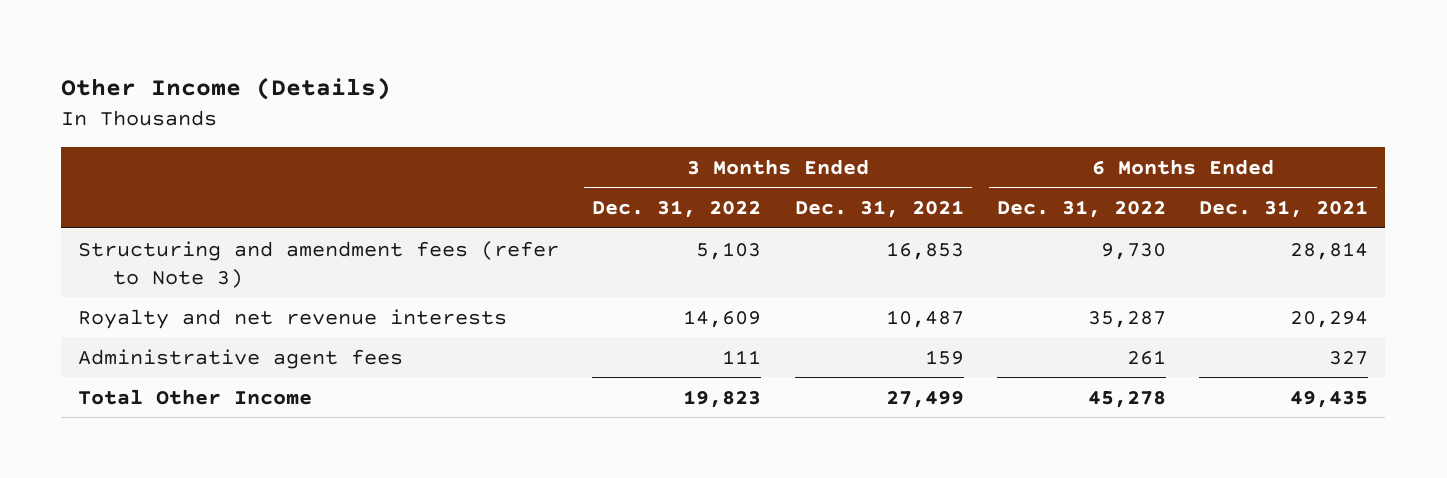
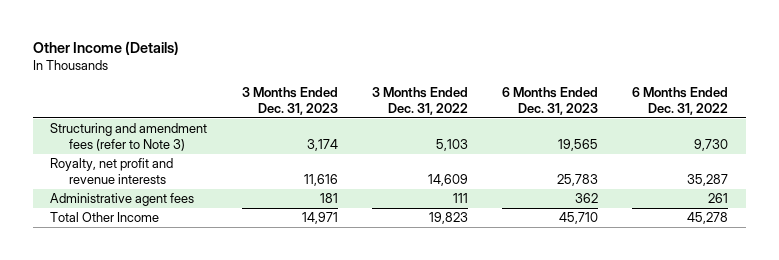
- | 3 Months Ended Dec. 31, 2022 | 3 Months Ended Dec. 31, 2021 | 6 Months Ended Dec. 31, 2022 | 6 Months Ended Dec. 31, 2021
+ | 3 Months Ended Dec. 31, 2023 | 3 Months Ended Dec. 31, 2022 | 6 Months Ended Dec. 31, 2023 | 6 Months Ended Dec. 31, 2022
- Royalty and net revenue interests | 14,609 | 10,487 | 35,287 | 20,294
+ Royalty, net profit and revenue interests | 11,616 | 14,609 | 25,783 | 35,287

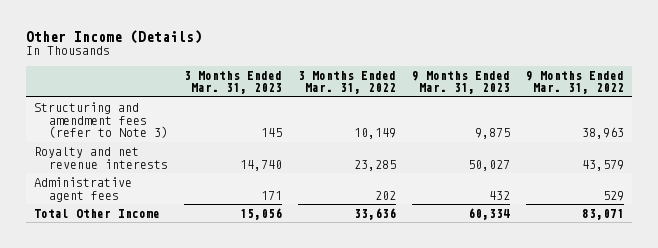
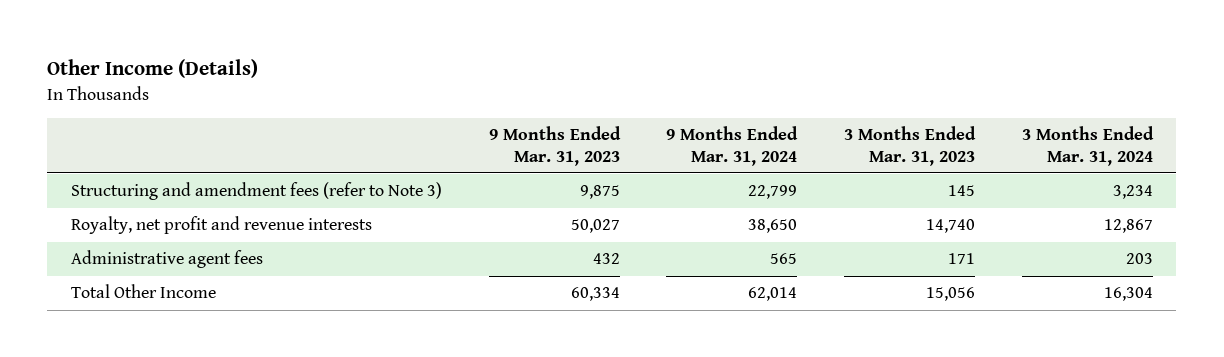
- | 3 Months Ended Mar. 31, 2023 | 3 Months Ended Mar. 31, 2022 | 9 Months Ended Mar. 31, 2023 | 9 Months Ended Mar. 31, 2022
+ | 9 Months Ended Mar. 31, 2023 | 9 Months Ended Mar. 31, 2024 | 3 Months Ended Mar. 31, 2023 | 3 Months Ended Mar. 31, 2024
- Royalty and net revenue interests | 14,740 | 23,285 | 50,027 | 43,579
+ Royalty, net profit and revenue interests | 50,027 | 38,650 | 14,740 | 12,867

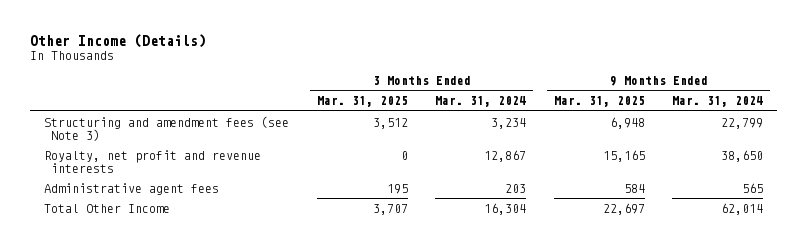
- | 9 Months Ended Mar. 31, 2023 | 9 Months Ended Mar. 31, 2024 | 3 Months Ended Mar. 31, 2023 | 3 Months Ended Mar. 31, 2024
+ | 3 Months Ended Mar. 31, 2025 | 3 Months Ended Mar. 31, 2024 | 9 Months Ended Mar. 31, 2025 | 9 Months Ended Mar. 31, 2024
- Structuring and amendment fees (refer to Note 3) | 9,875 | 22,799 | 145 | 3,234
+ Structuring and amendment fees (see Note 3) | 3,512 | 3,234 | 6,948 | 22,799

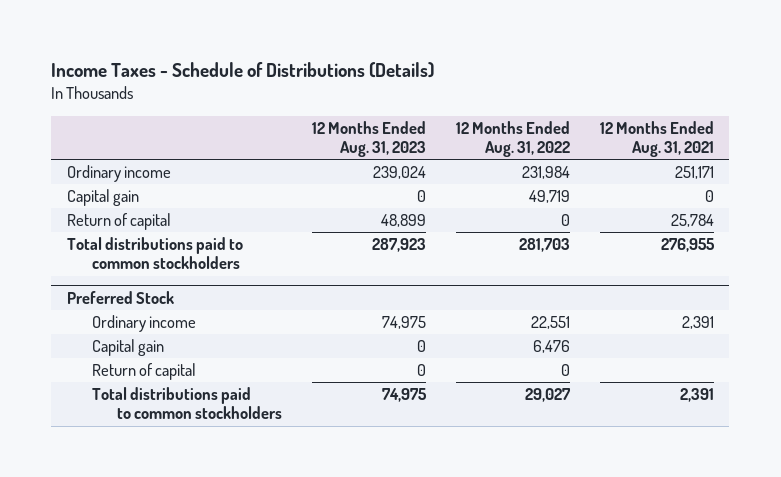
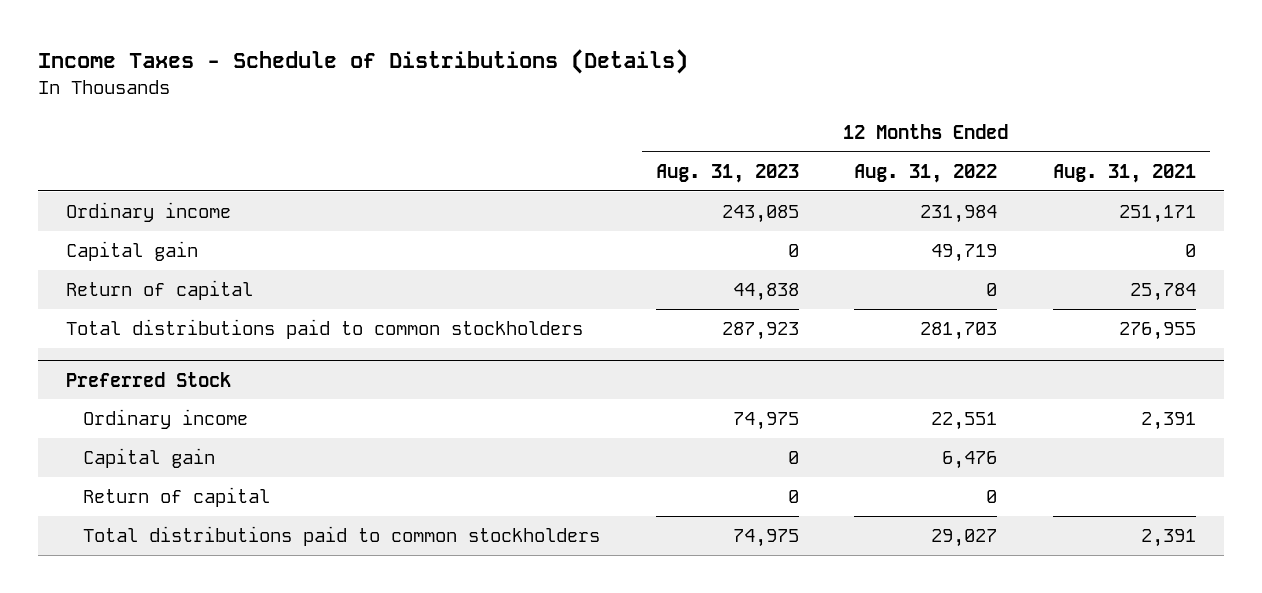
- Ordinary income | 239,024 | 231,984 | 251,171
+ Ordinary income | 243,085 | 231,984 | 251,171
- Return of capital | 48,899 | 0 | 25,784
+ Return of capital | 44,838 | 0 | 25,784

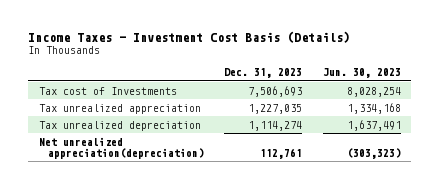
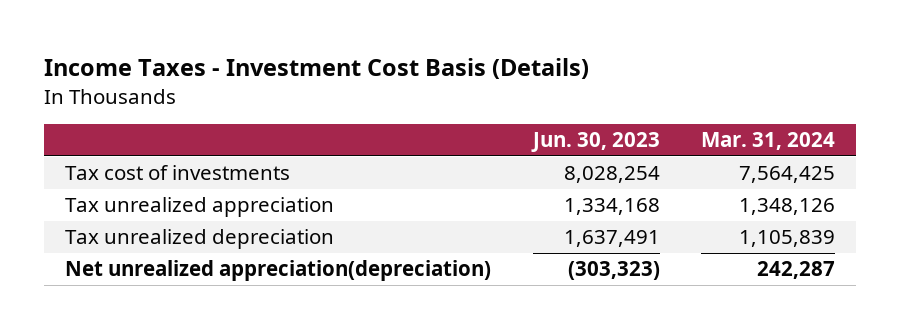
- | Dec. 31, 2023 | Jun. 30, 2023
+ | Jun. 30, 2023 | Mar. 31, 2024
- Tax cost of Investments | 7,506,693 | 8,028,254
+ Tax cost of investments | 8,028,254 | 7,564,425

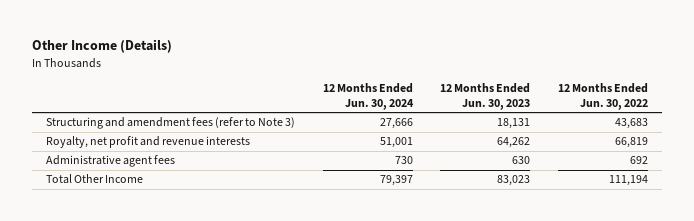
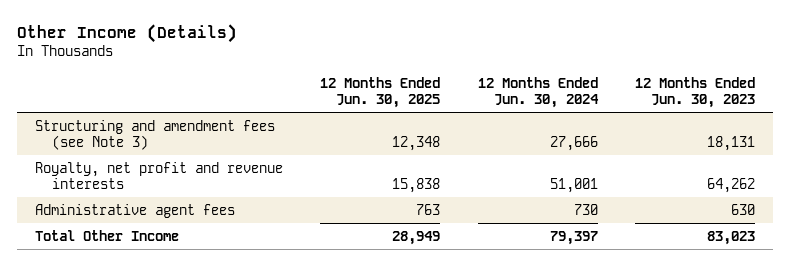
- | 12 Months Ended Jun. 30, 2024 | 12 Months Ended Jun. 30, 2023 | 12 Months Ended Jun. 30, 2022
+ | 12 Months Ended Jun. 30, 2025 | 12 Months Ended Jun. 30, 2024 | 12 Months Ended Jun. 30, 2023
- Structuring and amendment fees (refer to Note 3) | 27,666 | 18,131 | 43,683
+ Structuring and amendment fees (see Note 3) | 12,348 | 27,666 | 18,131

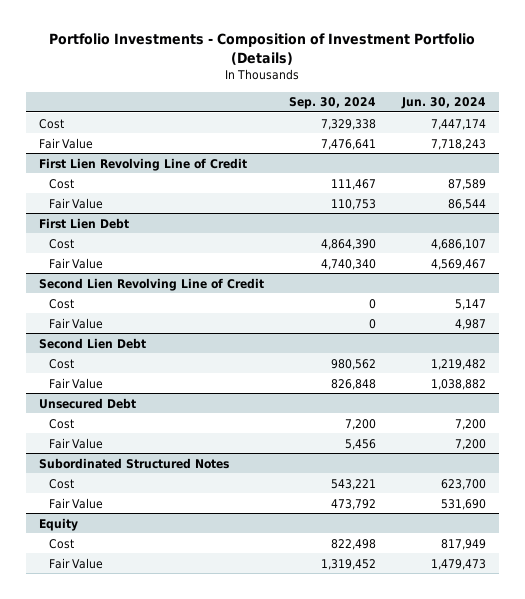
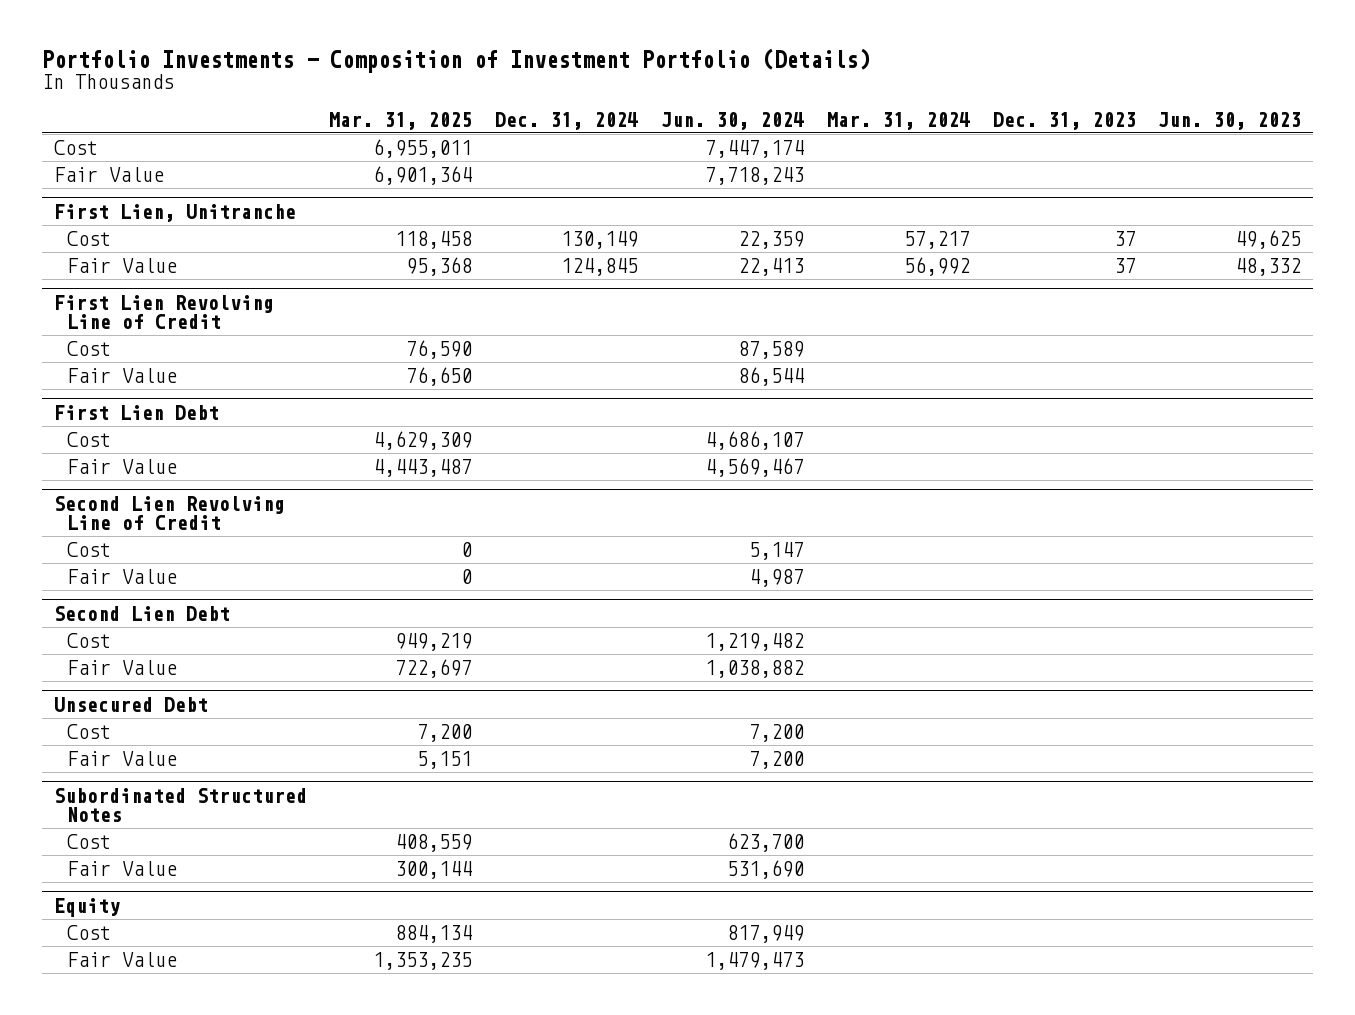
- | Sep. 30, 2024 | Jun. 30, 2024
+ | Mar. 31, 2025 | Dec. 31, 2024 | Jun. 30, 2024 | Mar. 31, 2024 | Dec. 31, 2023 | Jun. 30, 2023
+ First Lien, Unitranche
+ Cost | 118,458 | 130,149 | 22,359 | 57,217 | 37 | 49,625
+ Fair Value | 95,368 | 124,845 | 22,413 | 56,992 | 37 | 48,332

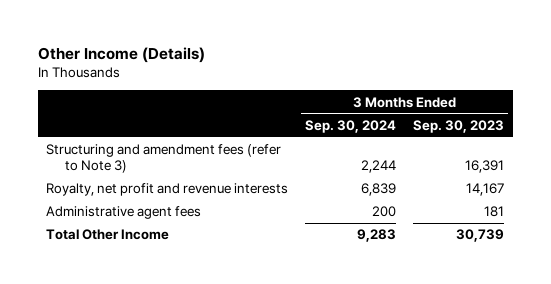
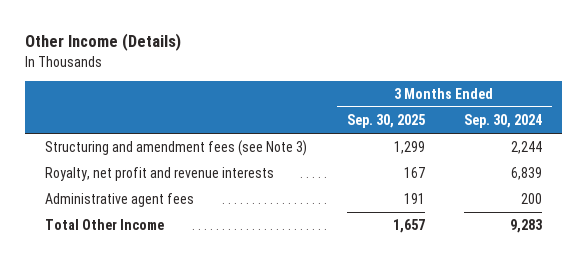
- | 3 Months Ended Sep. 30, 2024 | 3 Months Ended Sep. 30, 2023
+ | 3 Months Ended Sep. 30, 2025 | 3 Months Ended Sep. 30, 2024
- Structuring and amendment fees (refer to Note 3) | 2,244 | 16,391
+ Structuring and amendment fees (see Note 3) | 1,299 | 2,244

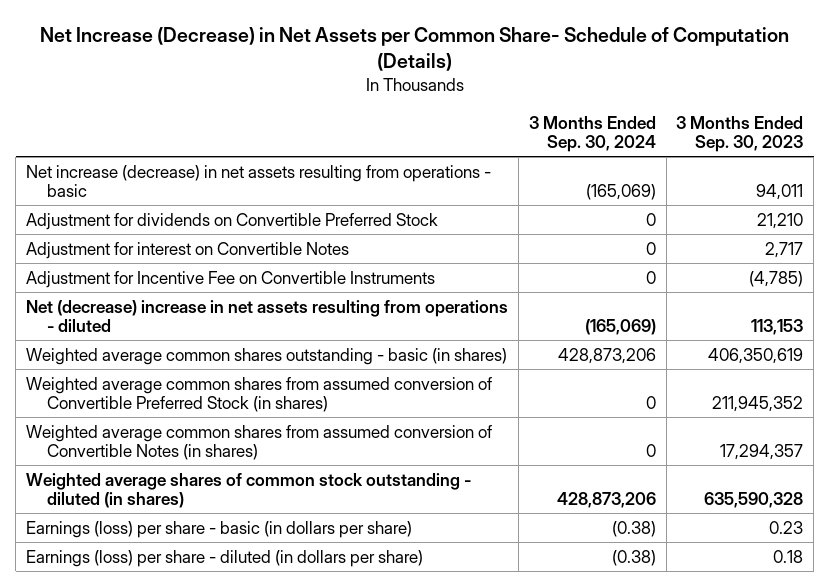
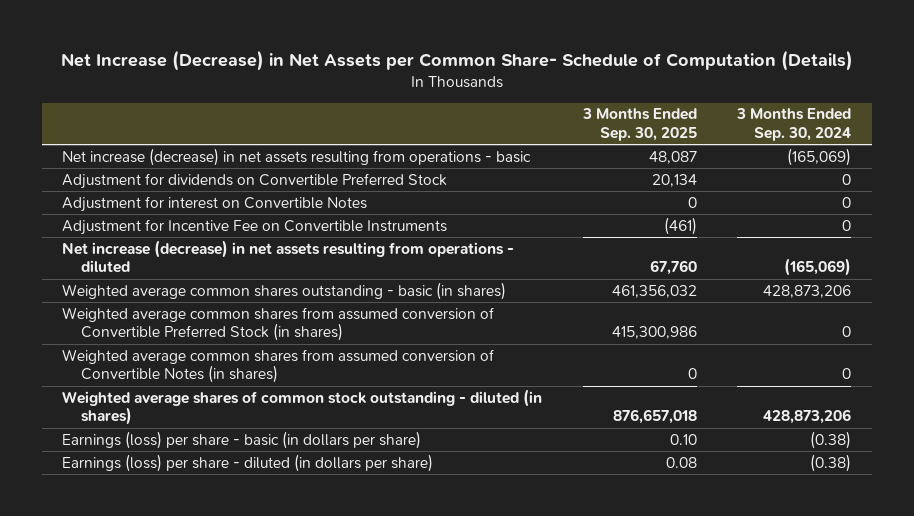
- | 3 Months Ended Sep. 30, 2024 | 3 Months Ended Sep. 30, 2023
+ | 3 Months Ended Sep. 30, 2025 | 3 Months Ended Sep. 30, 2024
- Net (decrease) increase in net assets resulting from operations - diluted | (165,069) | 113,153
+ Net increase (decrease) in net assets resulting from operations - diluted | 67,760 | (165,069)

